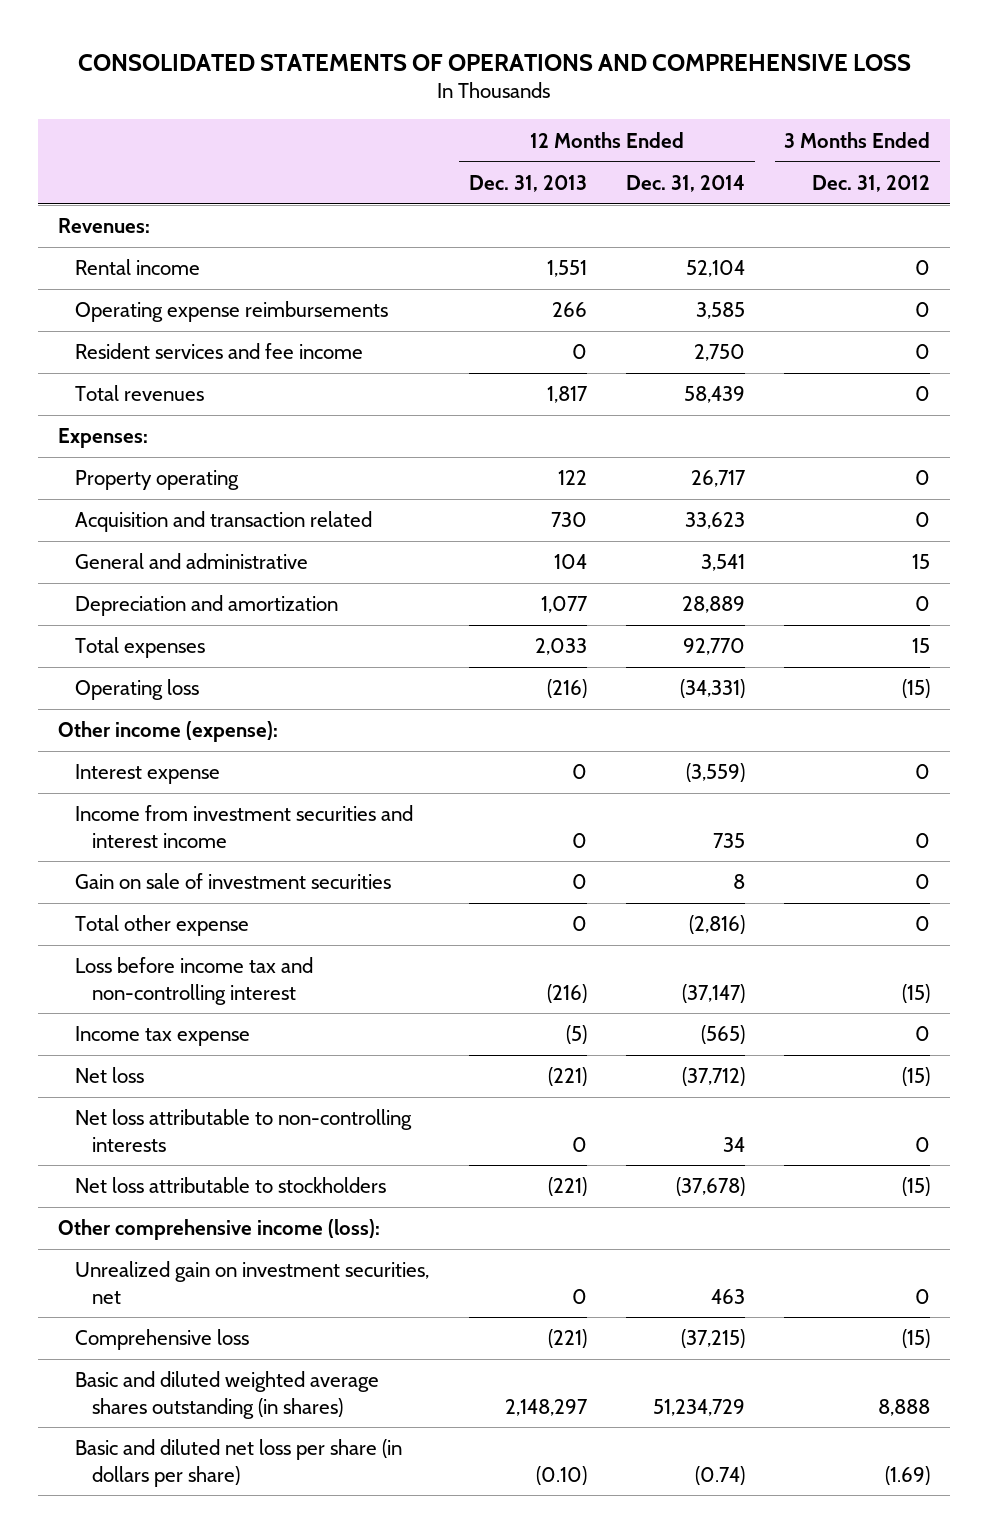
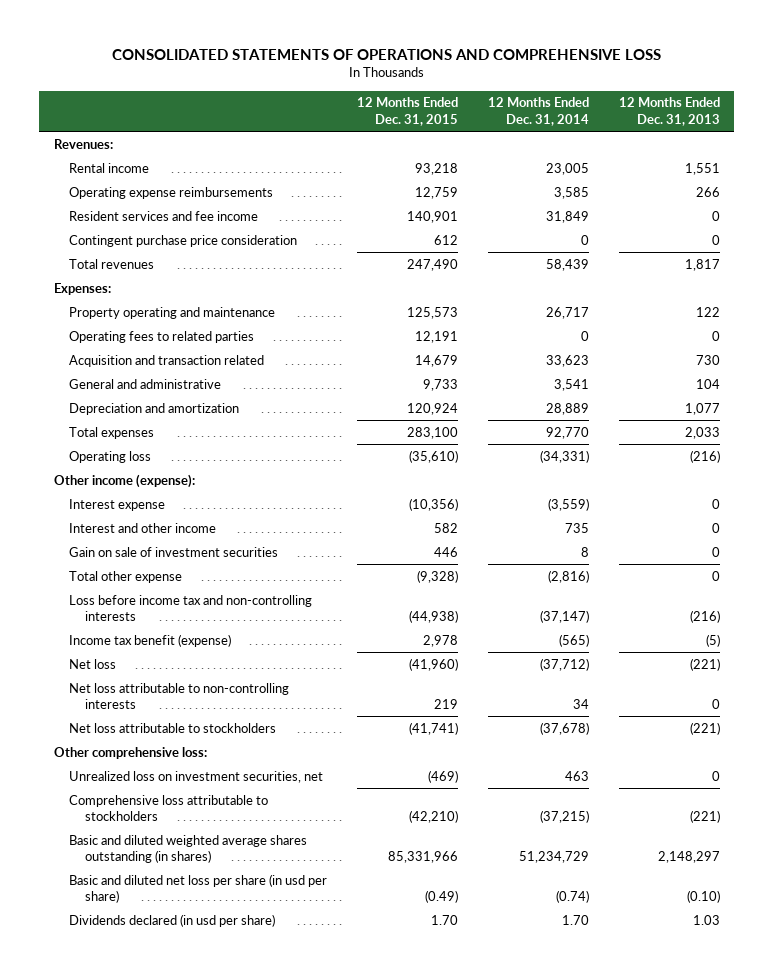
- | 12 Months Ended Dec. 31, 2013 | 12 Months Ended Dec. 31, 2014 | 3 Months Ended Dec. 31, 2012
+ | 12 Months Ended Dec. 31, 2015 | 12 Months Ended Dec. 31, 2014 | 12 Months Ended Dec. 31, 2013
- Rental income | 1,551 | 52,104 | 0
+ Rental income | 93,218 | 23,005 | 1,551
- Resident services and fee income | 0 | 2,750 | 0
+ Resident services and fee income | 140,901 | 31,849 | 0
+ Contingent purchase price consideration | 612 | 0 | 0
- Property operating | 122 | 26,717 | 0
+ Property operating and maintenance | 125,573 | 26,717 | 122
+ Operating fees to related parties | 12,191 | 0 | 0
- Income from investment securities and interest income | 0 | 735 | 0
+ Interest and other income | 582 | 735 | 0
- Loss before income tax and non-controlling interest | (216) | (37,147) | (15)
- Income tax expense | (5) | (565) | 0
+ Loss before income tax and non-controlling interests | (44,938) | (37,147) | (216)
+ Income tax benefit (expense) | 2,978 | (565) | (5)
- Other comprehensive income (loss):
- Unrealized gain on investment securities, net | 0 | 463 | 0
- Comprehensive loss | (221) | (37,215) | (15)
+ Other comprehensive loss:
+ Unrealized loss on investment securities, net | (469) | 463 | 0
+ Comprehensive loss attributable to stockholders | (42,210) | (37,215) | (221)
- Basic and diluted net loss per share (in dollars per share) | (0.10) | (0.74) | (1.69)
+ Basic and diluted net loss per share (in usd per share) | (0.49) | (0.74) | (0.10)
+ Dividends declared (in usd per share) | 1.70 | 1.70 | 1.03

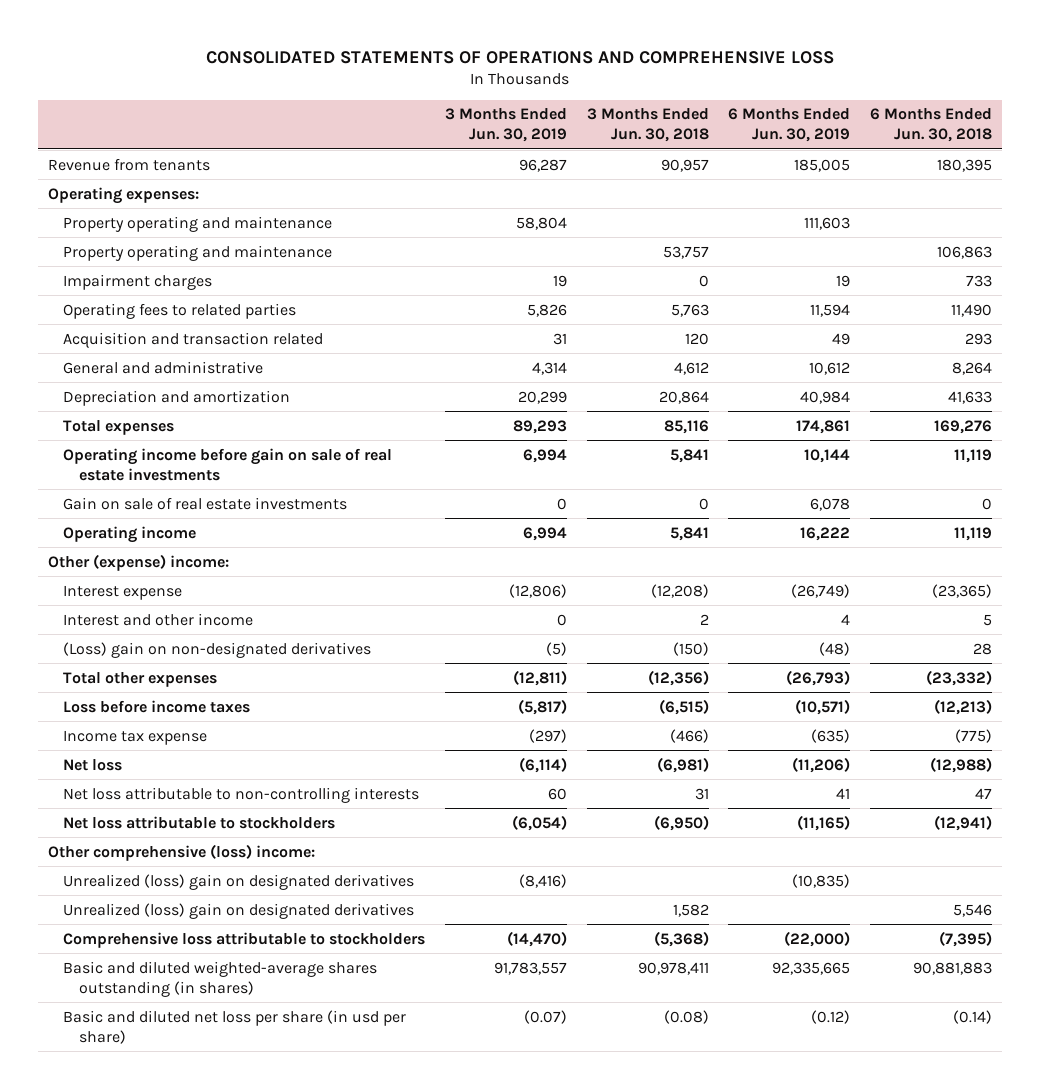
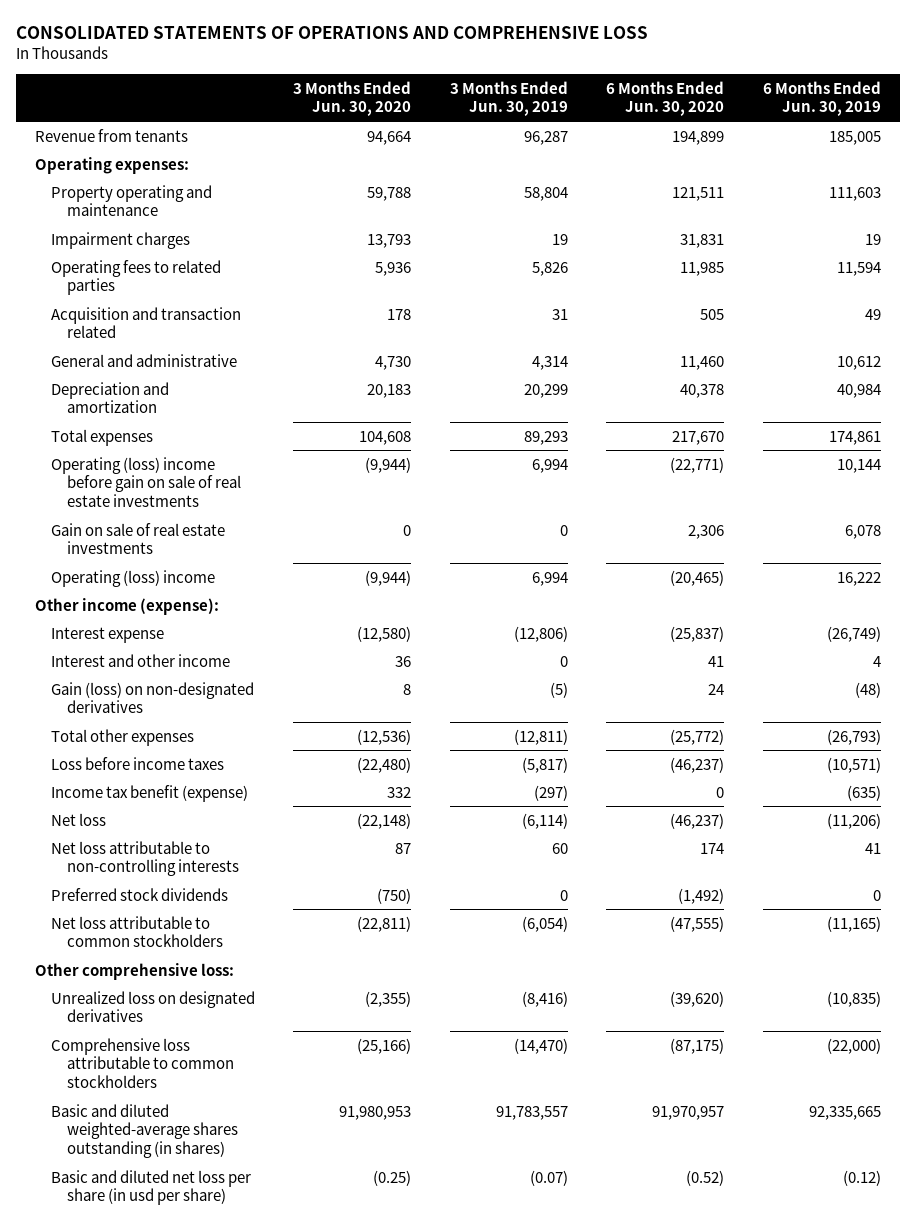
- | 3 Months Ended Jun. 30, 2019 | 3 Months Ended Jun. 30, 2018 | 6 Months Ended Jun. 30, 2019 | 6 Months Ended Jun. 30, 2018
+ | 3 Months Ended Jun. 30, 2020 | 3 Months Ended Jun. 30, 2019 | 6 Months Ended Jun. 30, 2020 | 6 Months Ended Jun. 30, 2019
- Property operating and maintenance | | 53,757 | | 106,863
- Operating income before gain on sale of real estate investments | 6,994 | 5,841 | 10,144 | 11,119
+ Operating (loss) income before gain on sale of real estate investments | (9,944) | 6,994 | (22,771) | 10,144
- Operating income | 6,994 | 5,841 | 16,222 | 11,119
- Other (expense) income:
+ Operating (loss) income | (9,944) | 6,994 | (20,465) | 16,222
+ Other income (expense):
- (Loss) gain on non-designated derivatives | (5) | (150) | (48) | 28
+ Gain (loss) on non-designated derivatives | 8 | (5) | 24 | (48)
- Income tax expense | (297) | (466) | (635) | (775)
+ Income tax benefit (expense) | 332 | (297) | 0 | (635)
- Net loss attributable to stockholders | (6,054) | (6,950) | (11,165) | (12,941)
- Other comprehensive (loss) income:
- Unrealized (loss) gain on designated derivatives | (8,416) | | (10,835) |
- Unrealized (loss) gain on designated derivatives | | 1,582 | | 5,546
- Comprehensive loss attributable to stockholders | (14,470) | (5,368) | (22,000) | (7,395)
+ Preferred stock dividends | (750) | 0 | (1,492) | 0
+ Net loss attributable to common stockholders | (22,811) | (6,054) | (47,555) | (11,165)
+ Other comprehensive loss:
+ Unrealized loss on designated derivatives | (2,355) | (8,416) | (39,620) | (10,835)
+ Comprehensive loss attributable to common stockholders | (25,166) | (14,470) | (87,175) | (22,000)

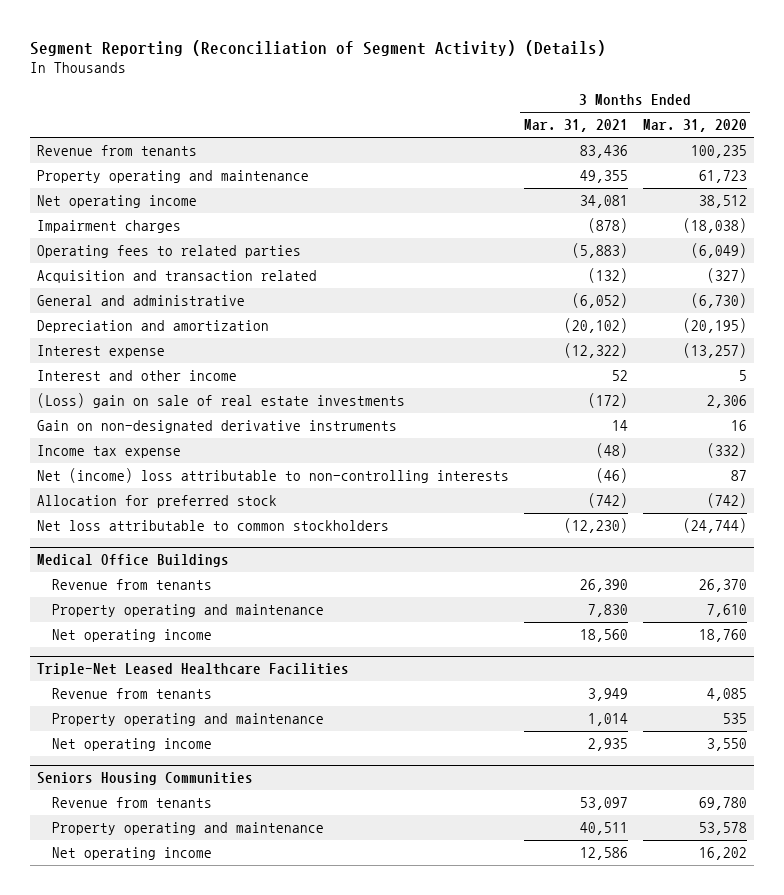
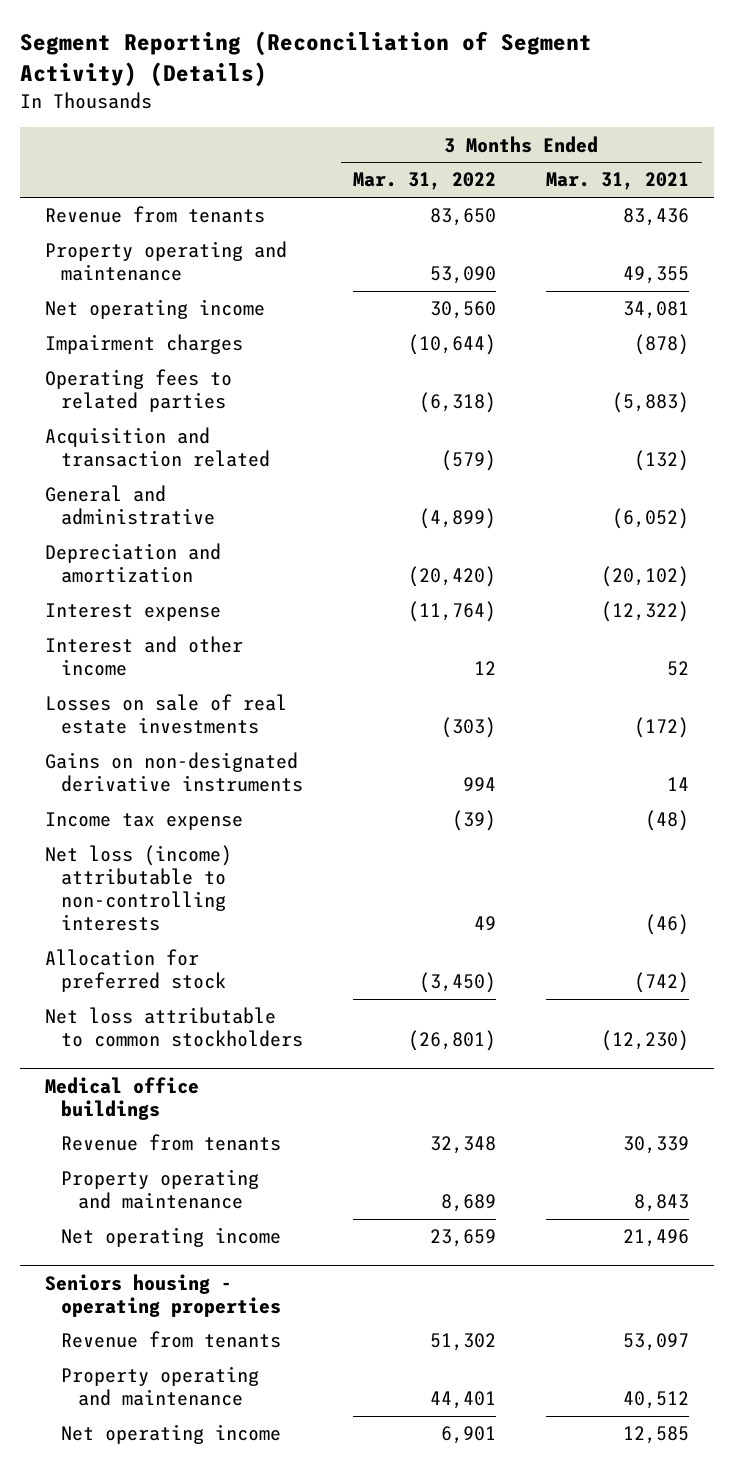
- | 3 Months Ended Mar. 31, 2021 | 3 Months Ended Mar. 31, 2020
+ | 3 Months Ended Mar. 31, 2022 | 3 Months Ended Mar. 31, 2021
- (Loss) gain on sale of real estate investments | (172) | 2,306
- Gain on non-designated derivative instruments | 14 | 16
+ Losses on sale of real estate investments | (303) | (172)
+ Gains on non-designated derivative instruments | 994 | 14
- Net (income) loss attributable to non-controlling interests | (46) | 87
+ Net loss (income) attributable to non-controlling interests | 49 | (46)
- Medical Office Buildings
- Revenue from tenants | 26,390 | 26,370
- Property operating and maintenance | 7,830 | 7,610
- Net operating income | 18,560 | 18,760
- Triple-Net Leased Healthcare Facilities
- Revenue from tenants | 3,949 | 4,085
- Property operating and maintenance | 1,014 | 535
- Net operating income | 2,935 | 3,550
- Seniors Housing Communities
+ Medical office buildings
+ Revenue from tenants | 32,348 | 30,339
+ Property operating and maintenance | 8,689 | 8,843
+ Net operating income | 23,659 | 21,496
+ Seniors housing - operating properties
- Property operating and maintenance | 40,511 | 53,578
- Net operating income | 12,586 | 16,202
+ Property operating and maintenance | 44,401 | 40,512
+ Net operating income | 6,901 | 12,585

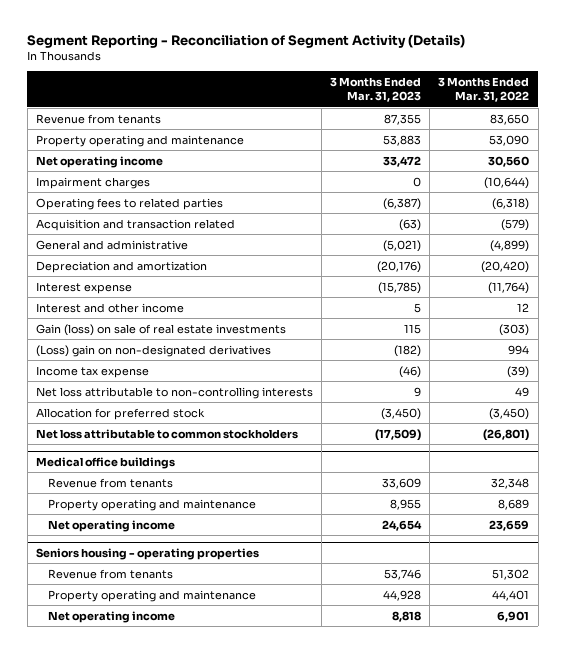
- Segment Reporting (Reconciliation of Segment Activity) (Details)
+ Segment Reporting - Reconciliation of Segment Activity (Details)
- | 3 Months Ended Mar. 31, 2022 | 3 Months Ended Mar. 31, 2021
+ | 3 Months Ended Mar. 31, 2023 | 3 Months Ended Mar. 31, 2022
- Losses on sale of real estate investments | (303) | (172)
- Gains on non-designated derivative instruments | 994 | 14
+ Gain (loss) on sale of real estate investments | 115 | (303)
+ (Loss) gain on non-designated derivatives | (182) | 994
- Net loss (income) attributable to non-controlling interests | 49 | (46)
+ Net loss attributable to non-controlling interests | 9 | 49

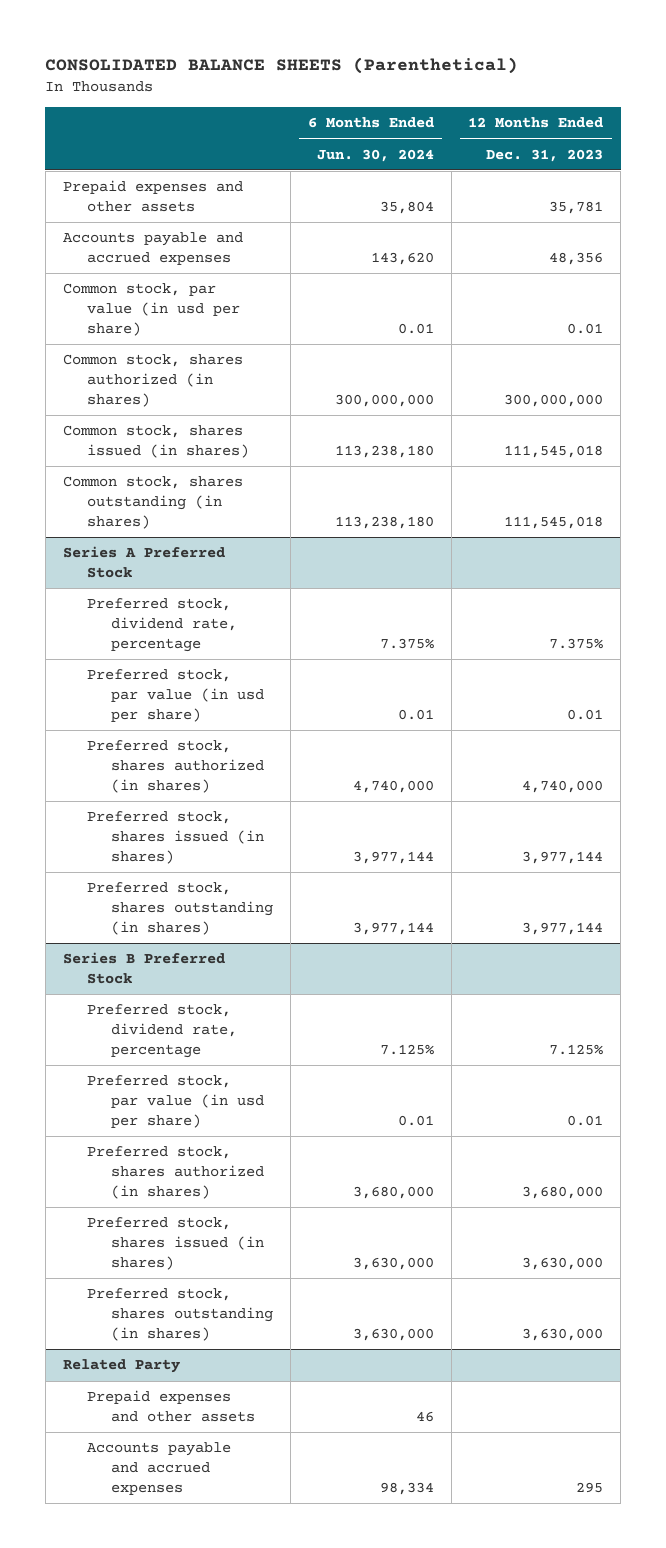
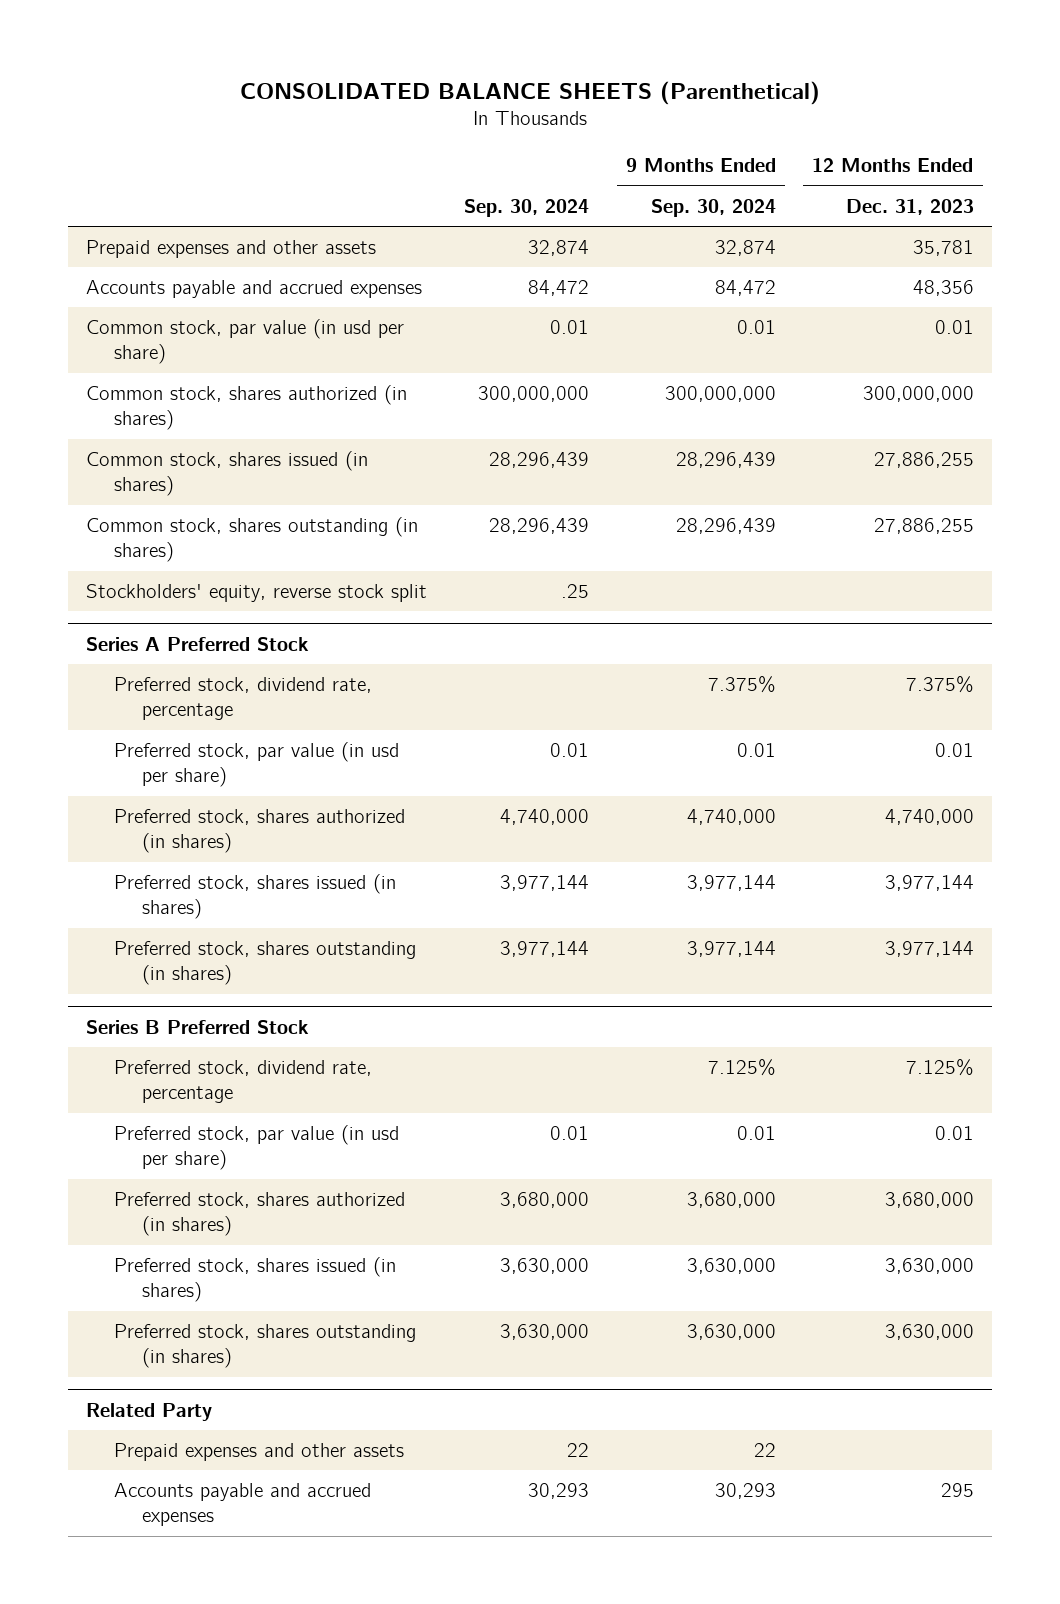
- | 6 Months Ended Jun. 30, 2024 | 12 Months Ended Dec. 31, 2023
+ | Sep. 30, 2024 | 9 Months Ended Sep. 30, 2024 | 12 Months Ended Dec. 31, 2023
- Common stock, shares issued (in shares) | 113,238,180 | 111,545,018
- Common stock, shares outstanding (in shares) | 113,238,180 | 111,545,018
+ Common stock, shares issued (in shares) | 28,296,439 | 28,296,439 | 27,886,255
+ Common stock, shares outstanding (in shares) | 28,296,439 | 28,296,439 | 27,886,255
+ Stockholders' equity, reverse stock split | .25 | |

